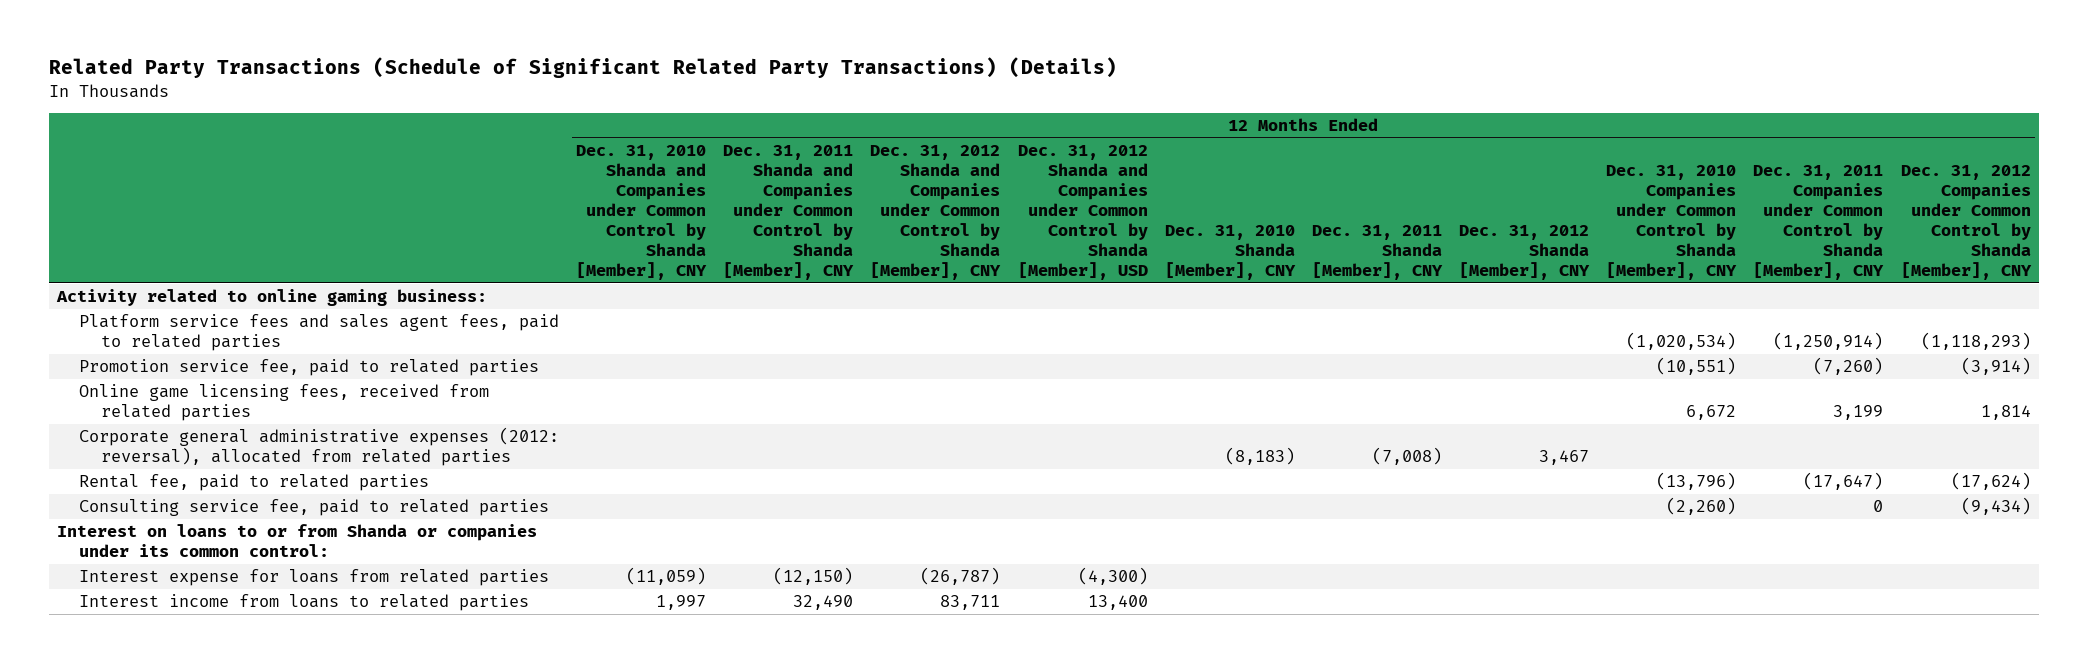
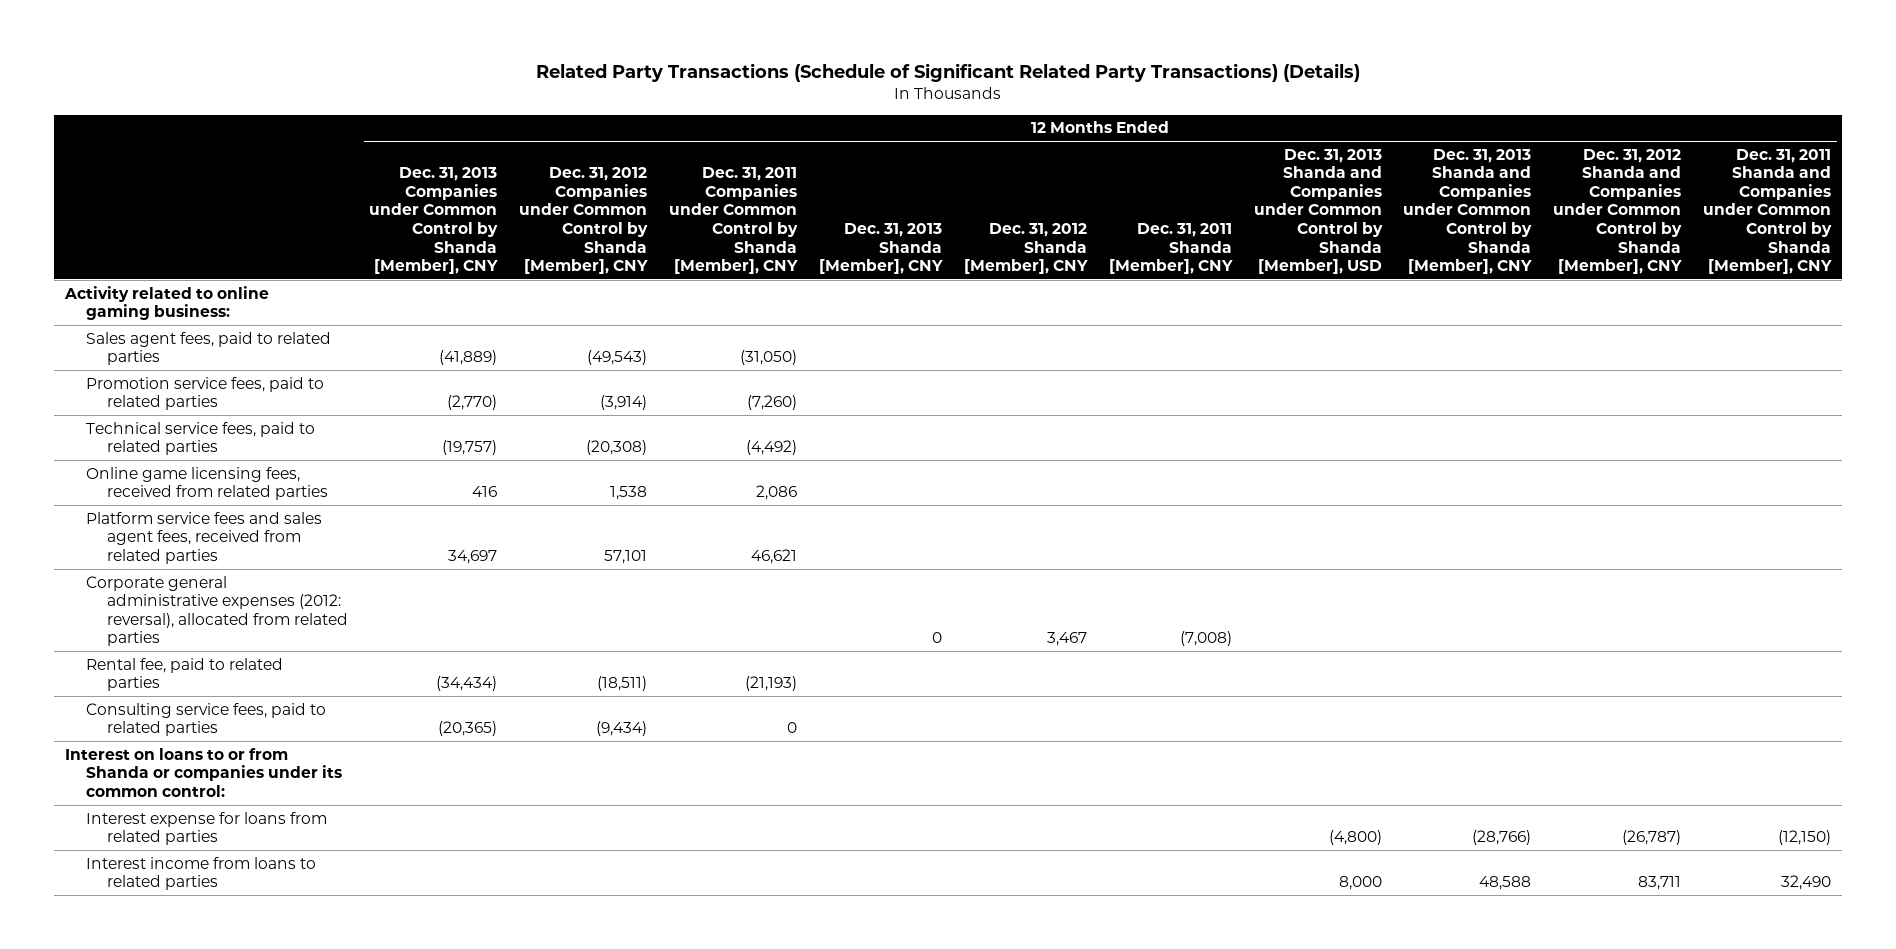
- | 12 Months Ended Dec. 31, 2010 Shanda and Companies under Common Control by Shanda [Member], CNY | 12 Months Ended Dec. 31, 2011 Shanda and Companies under Common Control by Shanda [Member], CNY | 12 Months Ended Dec. 31, 2012 Shanda and Companies under Common Control by Shanda [Member], CNY | 12 Months Ended Dec. 31, 2012 Shanda and Companies under Common Control by Shanda [Member], USD | 12 Months Ended Dec. 31, 2010 Shanda [Member], CNY | 12 Months Ended Dec. 31, 2011 Shanda [Member], CNY | 12 Months Ended Dec. 31, 2012 Shanda [Member], CNY | 12 Months Ended Dec. 31, 2010 Companies under Common Control by Shanda [Member], CNY | 12 Months Ended Dec. 31, 2011 Companies under Common Control by Shanda [Member], CNY | 12 Months Ended Dec. 31, 2012 Companies under Common Control by Shanda [Member], CNY
+ | 12 Months Ended Dec. 31, 2013 Companies under Common Control by Shanda [Member], CNY | 12 Months Ended Dec. 31, 2012 Companies under Common Control by Shanda [Member], CNY | 12 Months Ended Dec. 31, 2011 Companies under Common Control by Shanda [Member], CNY | 12 Months Ended Dec. 31, 2013 Shanda [Member], CNY | 12 Months Ended Dec. 31, 2012 Shanda [Member], CNY | 12 Months Ended Dec. 31, 2011 Shanda [Member], CNY | 12 Months Ended Dec. 31, 2013 Shanda and Companies under Common Control by Shanda [Member], USD | 12 Months Ended Dec. 31, 2013 Shanda and Companies under Common Control by Shanda [Member], CNY | 12 Months Ended Dec. 31, 2012 Shanda and Companies under Common Control by Shanda [Member], CNY | 12 Months Ended Dec. 31, 2011 Shanda and Companies under Common Control by Shanda [Member], CNY
- Platform service fees and sales agent fees, paid to related parties | | | | | | | | (1,020,534) | (1,250,914) | (1,118,293)
- Promotion service fee, paid to related parties | | | | | | | | (10,551) | (7,260) | (3,914)
- Online game licensing fees, received from related parties | | | | | | | | 6,672 | 3,199 | 1,814
+ Sales agent fees, paid to related parties | (41,889) | (49,543) | (31,050) | | | | | | |
+ Promotion service fees, paid to related parties | (2,770) | (3,914) | (7,260) | | | | | | |
+ Technical service fees, paid to related parties | (19,757) | (20,308) | (4,492) | | | | | | |
+ Online game licensing fees, received from related parties | 416 | 1,538 | 2,086 | | | | | | |
+ Platform service fees and sales agent fees, received from related parties | 34,697 | 57,101 | 46,621 | | | | | | |
- Rental fee, paid to related parties | | | | | | | | (13,796) | (17,647) | (17,624)
- Consulting service fee, paid to related parties | | | | | | | | (2,260) | 0 | (9,434)
+ Rental fee, paid to related parties | (34,434) | (18,511) | (21,193) | | | | | | |
+ Consulting service fees, paid to related parties | (20,365) | (9,434) | 0 | | | | | | |

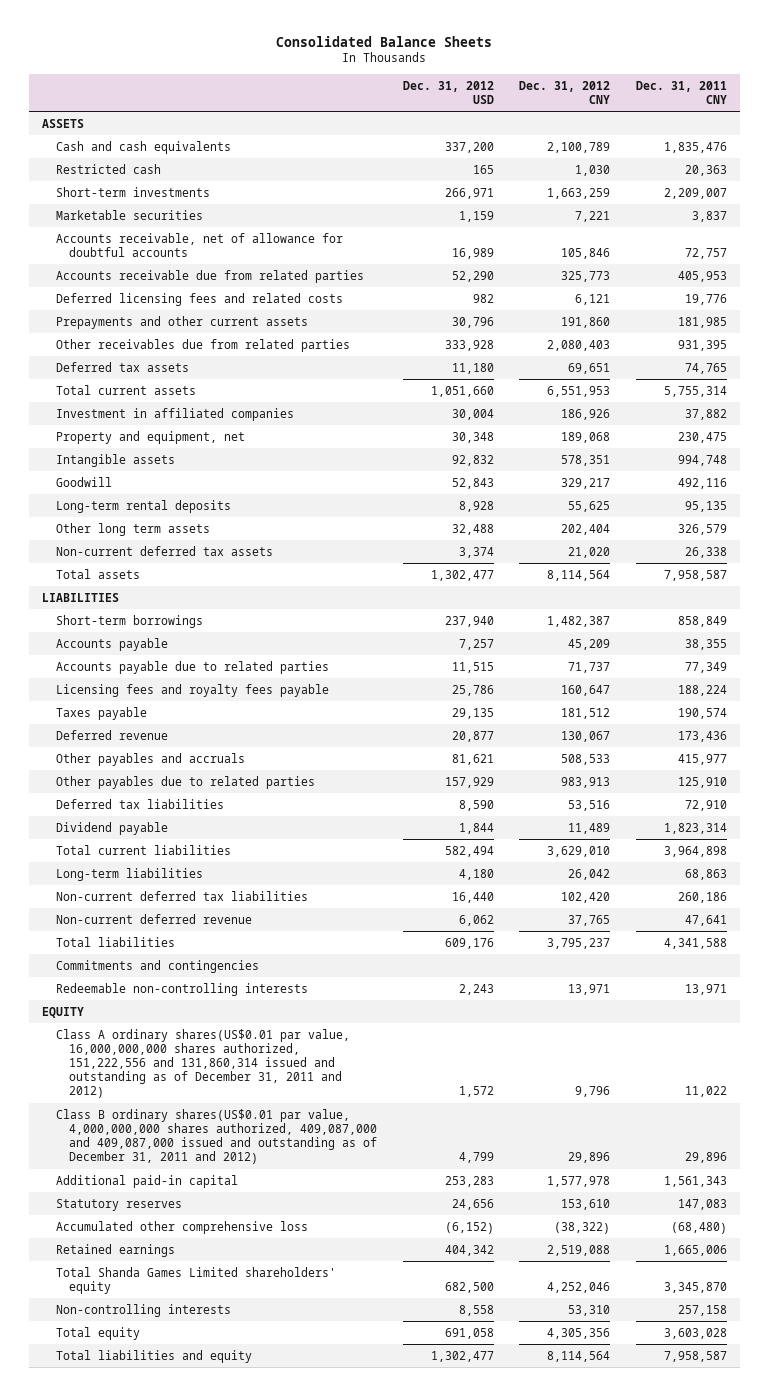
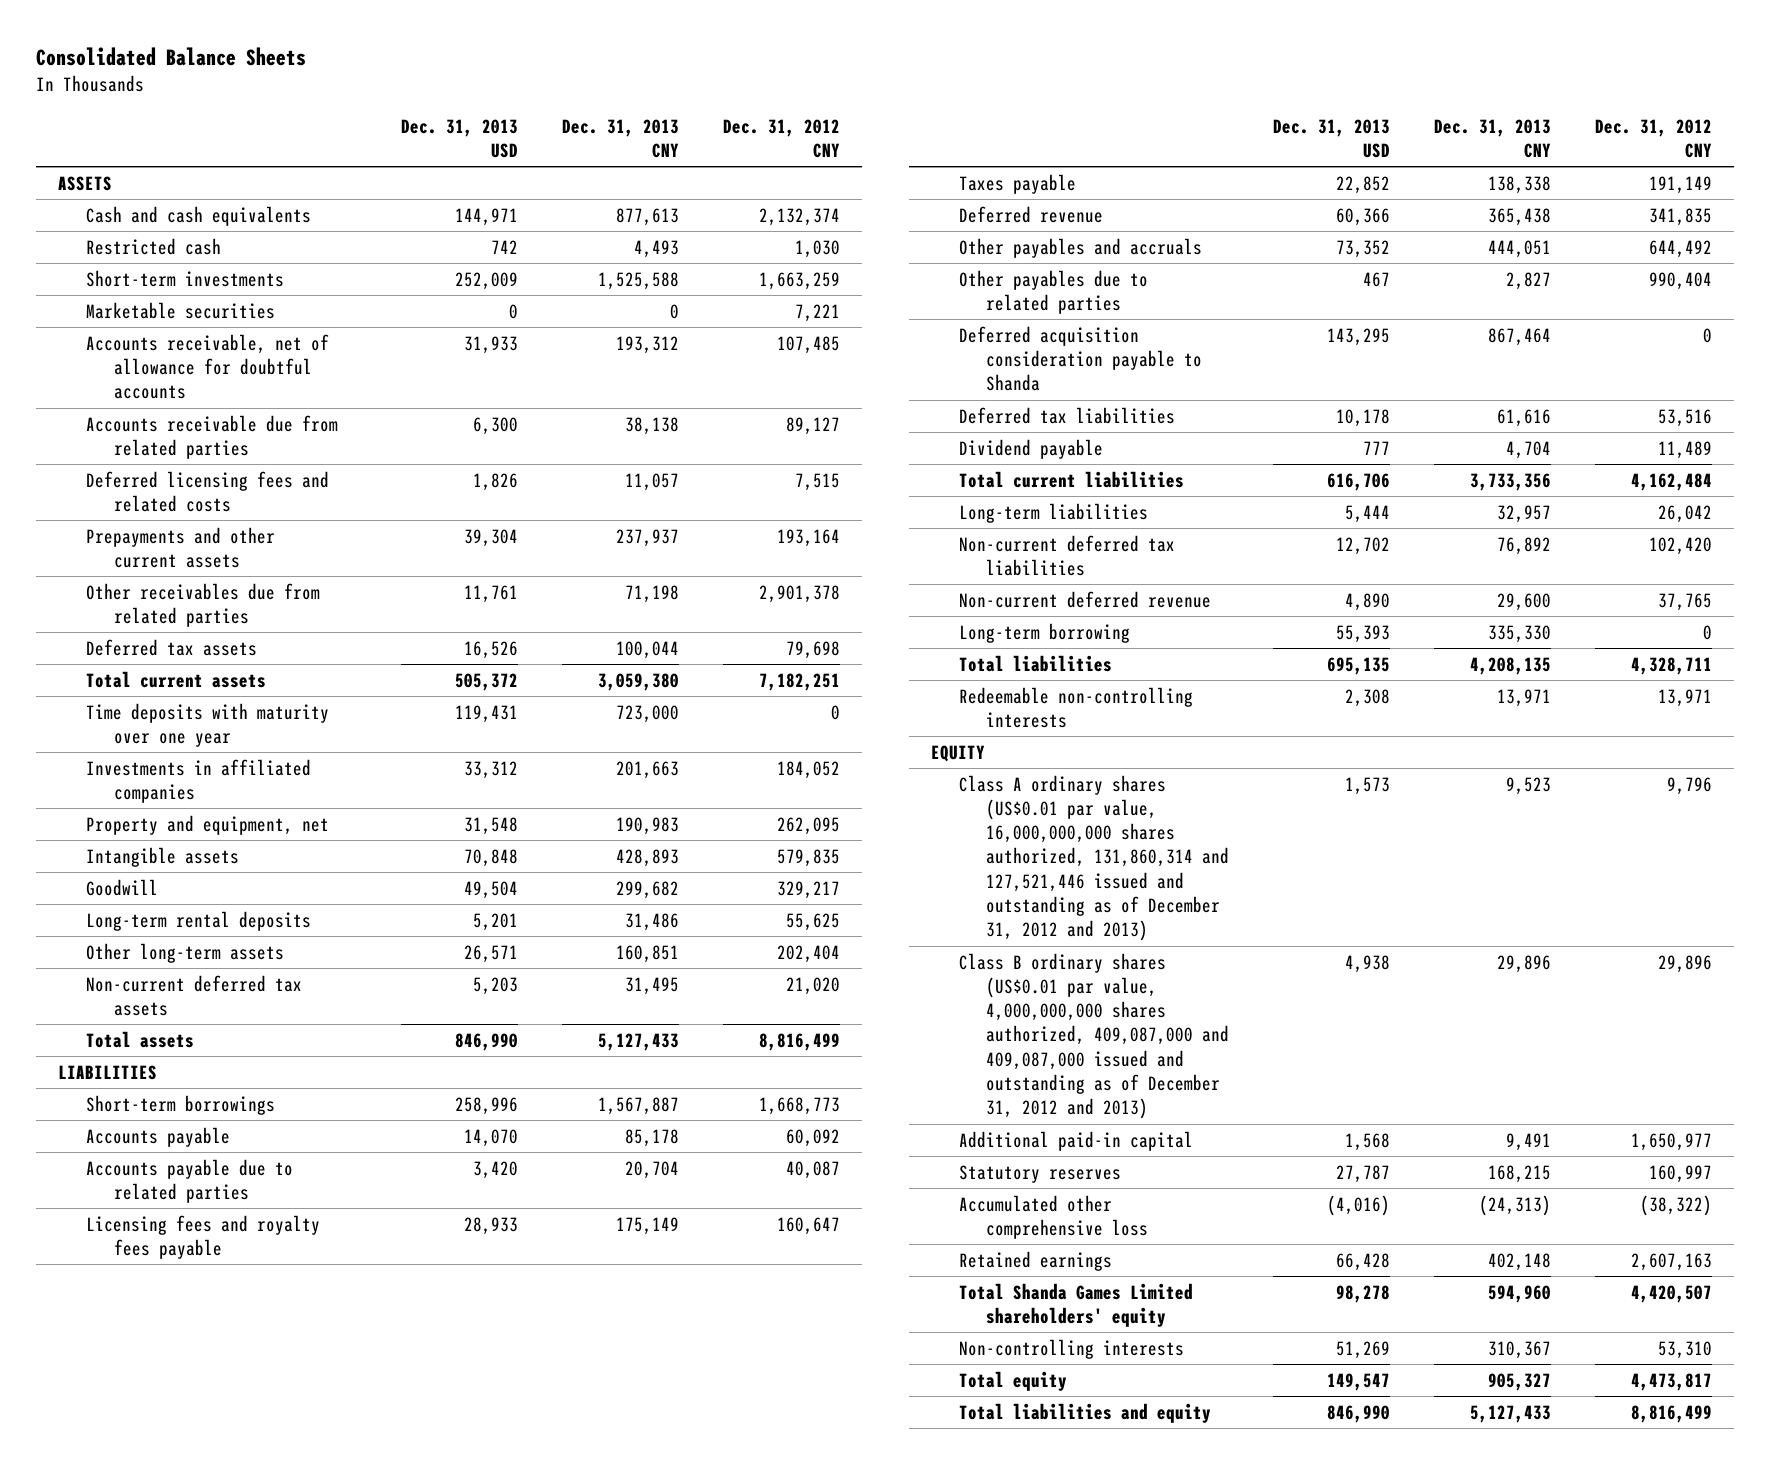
- | Dec. 31, 2012 USD | Dec. 31, 2012 CNY | Dec. 31, 2011 CNY
+ | Dec. 31, 2013 USD | Dec. 31, 2013 CNY | Dec. 31, 2012 CNY
- Cash and cash equivalents | 337,200 | 2,100,789 | 1,835,476
+ Cash and cash equivalents | 144,971 | 877,613 | 2,132,374
- Accounts receivable, net of allowance for doubtful accounts | 16,989 | 105,846 | 72,757
- Accounts receivable due from related parties | 52,290 | 325,773 | 405,953
- Deferred licensing fees and related costs | 982 | 6,121 | 19,776
- Prepayments and other current assets | 30,796 | 191,860 | 181,985
- Other receivables due from related parties | 333,928 | 2,080,403 | 931,395
- Deferred tax assets | 11,180 | 69,651 | 74,765
- Total current assets | 1,051,660 | 6,551,953 | 5,755,314
- Investment in affiliated companies | 30,004 | 186,926 | 37,882
- Property and equipment, net | 30,348 | 189,068 | 230,475
- Intangible assets | 92,832 | 578,351 | 994,748
+ Accounts receivable, net of allowance for doubtful accounts | 31,933 | 193,312 | 107,485
+ Accounts receivable due from related parties | 6,300 | 38,138 | 89,127
+ Deferred licensing fees and related costs | 1,826 | 11,057 | 7,515
+ Prepayments and other current assets | 39,304 | 237,937 | 193,164
+ Other receivables due from related parties | 11,761 | 71,198 | 2,901,378
+ Deferred tax assets | 16,526 | 100,044 | 79,698
+ Total current assets | 505,372 | 3,059,380 | 7,182,251
+ Time deposits with maturity over one year | 119,431 | 723,000 | 0
+ Investments in affiliated companies | 33,312 | 201,663 | 184,052
+ Property and equipment, net | 31,548 | 190,983 | 262,095
+ Intangible assets | 70,848 | 428,893 | 579,835
- Other long term assets | 32,488 | 202,404 | 326,579
+ Other long-term assets | 26,571 | 160,851 | 202,404
- Total assets | 1,302,477 | 8,114,564 | 7,958,587
+ Total assets | 846,990 | 5,127,433 | 8,816,499
- Short-term borrowings | 237,940 | 1,482,387 | 858,849
- Accounts payable | 7,257 | 45,209 | 38,355
- Accounts payable due to related parties | 11,515 | 71,737 | 77,349
+ Short-term borrowings | 258,996 | 1,567,887 | 1,668,773
+ Accounts payable | 14,070 | 85,178 | 60,092
+ Accounts payable due to related parties | 3,420 | 20,704 | 40,087
- Taxes payable | 29,135 | 181,512 | 190,574
- Deferred revenue | 20,877 | 130,067 | 173,436
- Other payables and accruals | 81,621 | 508,533 | 415,977
- Other payables due to related parties | 157,929 | 983,913 | 125,910
+ Taxes payable | 22,852 | 138,338 | 191,149
+ Deferred revenue | 60,366 | 365,438 | 341,835
+ Other payables and accruals | 73,352 | 444,051 | 644,492
+ Other payables due to related parties | 467 | 2,827 | 990,404
+ Deferred acquisition consideration payable to Shanda | 143,295 | 867,464 | 0
- Total current liabilities | 582,494 | 3,629,010 | 3,964,898
+ Total current liabilities | 616,706 | 3,733,356 | 4,162,484
- Total liabilities | 609,176 | 3,795,237 | 4,341,588
- Commitments and contingencies
+ Long-term borrowing | 55,393 | 335,330 | 0
+ Total liabilities | 695,135 | 4,208,135 | 4,328,711
- Class A ordinary shares(US$0.01 par value, 16,000,000,000 shares authorized, 151,222,556 and 131,860,314 issued and outstanding as of December 31, 2011 and 2012) | 1,572 | 9,796 | 11,022
- Class B ordinary shares(US$0.01 par value, 4,000,000,000 shares authorized, 409,087,000 and 409,087,000 issued and outstanding as of December 31, 2011 and 2012) | 4,799 | 29,896 | 29,896
- Additional paid-in capital | 253,283 | 1,577,978 | 1,561,343
- Statutory reserves | 24,656 | 153,610 | 147,083
+ Class A ordinary shares (US$0.01 par value, 16,000,000,000 shares authorized, 131,860,314 and 127,521,446 issued and outstanding as of December 31, 2012 and 2013) | 1,573 | 9,523 | 9,796
+ Class B ordinary shares (US$0.01 par value, 4,000,000,000 shares authorized, 409,087,000 and 409,087,000 issued and outstanding as of December 31, 2012 and 2013) | 4,938 | 29,896 | 29,896
+ Additional paid-in capital | 1,568 | 9,491 | 1,650,977
+ Statutory reserves | 27,787 | 168,215 | 160,997
- Retained earnings | 404,342 | 2,519,088 | 1,665,006
- Total Shanda Games Limited shareholders' equity | 682,500 | 4,252,046 | 3,345,870
+ Retained earnings | 66,428 | 402,148 | 2,607,163
+ Total Shanda Games Limited shareholders' equity | 98,278 | 594,960 | 4,420,507
- Total equity | 691,058 | 4,305,356 | 3,603,028
- Total liabilities and equity | 1,302,477 | 8,114,564 | 7,958,587
+ Total equity | 149,547 | 905,327 | 4,473,817
+ Total liabilities and equity | 846,990 | 5,127,433 | 8,816,499

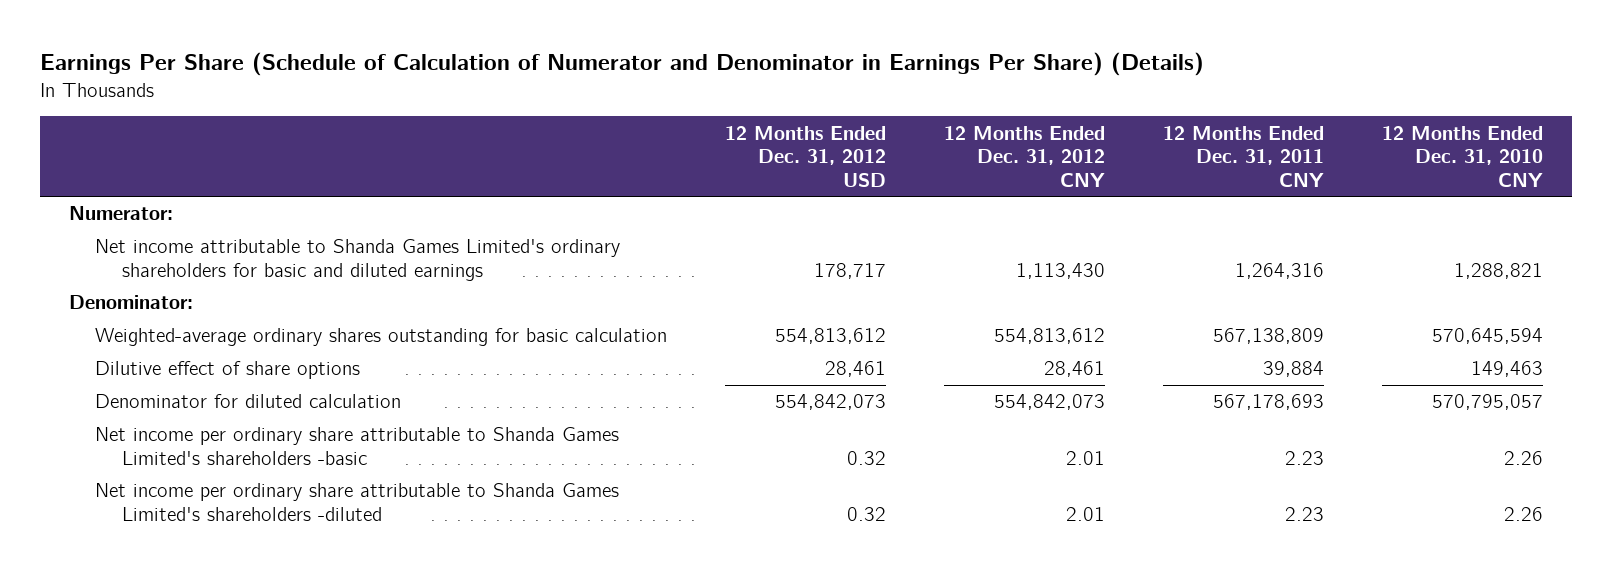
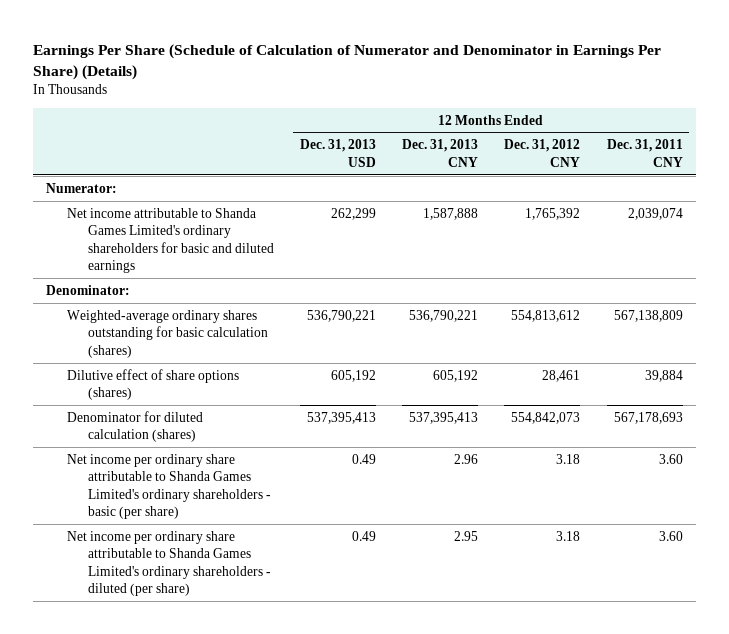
- | 12 Months Ended Dec. 31, 2012 USD | 12 Months Ended Dec. 31, 2012 CNY | 12 Months Ended Dec. 31, 2011 CNY | 12 Months Ended Dec. 31, 2010 CNY
+ | 12 Months Ended Dec. 31, 2013 USD | 12 Months Ended Dec. 31, 2013 CNY | 12 Months Ended Dec. 31, 2012 CNY | 12 Months Ended Dec. 31, 2011 CNY
- Net income attributable to Shanda Games Limited's ordinary shareholders for basic and diluted earnings | 178,717 | 1,113,430 | 1,264,316 | 1,288,821
+ Net income attributable to Shanda Games Limited's ordinary shareholders for basic and diluted earnings | 262,299 | 1,587,888 | 1,765,392 | 2,039,074
- Weighted-average ordinary shares outstanding for basic calculation | 554,813,612 | 554,813,612 | 567,138,809 | 570,645,594
- Dilutive effect of share options | 28,461 | 28,461 | 39,884 | 149,463
- Denominator for diluted calculation | 554,842,073 | 554,842,073 | 567,178,693 | 570,795,057
- Net income per ordinary share attributable to Shanda Games Limited's shareholders -basic | 0.32 | 2.01 | 2.23 | 2.26
- Net income per ordinary share attributable to Shanda Games Limited's shareholders -diluted | 0.32 | 2.01 | 2.23 | 2.26
+ Weighted-average ordinary shares outstanding for basic calculation (shares) | 536,790,221 | 536,790,221 | 554,813,612 | 567,138,809
+ Dilutive effect of share options (shares) | 605,192 | 605,192 | 28,461 | 39,884
+ Denominator for diluted calculation (shares) | 537,395,413 | 537,395,413 | 554,842,073 | 567,178,693
+ Net income per ordinary share attributable to Shanda Games Limited's ordinary shareholders - basic (per share) | 0.49 | 2.96 | 3.18 | 3.60
+ Net income per ordinary share attributable to Shanda Games Limited's ordinary shareholders - diluted (per share) | 0.49 | 2.95 | 3.18 | 3.60

